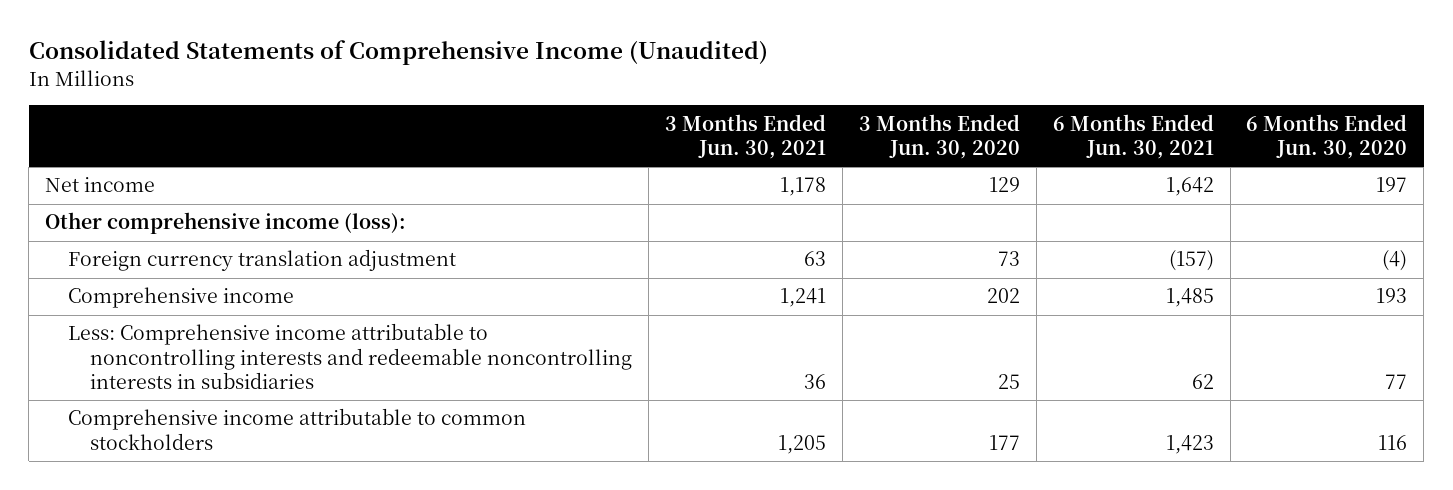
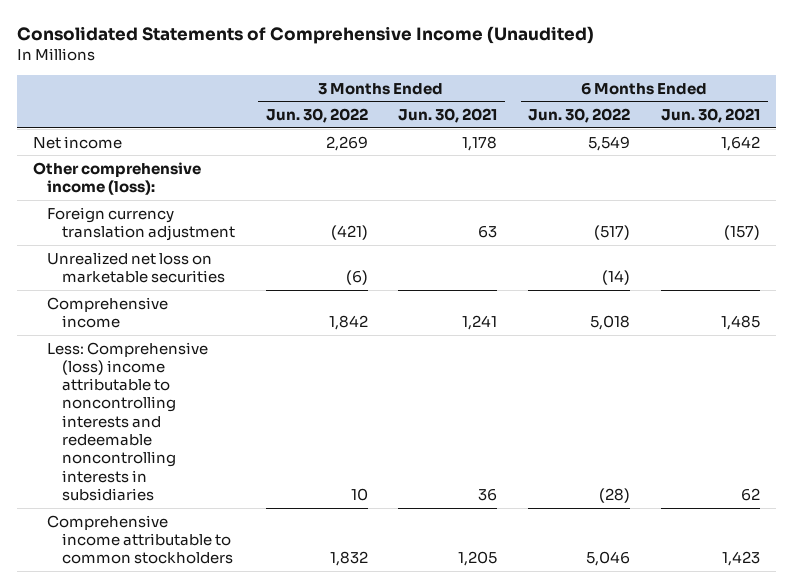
- | 3 Months Ended Jun. 30, 2021 | 3 Months Ended Jun. 30, 2020 | 6 Months Ended Jun. 30, 2021 | 6 Months Ended Jun. 30, 2020
+ | 3 Months Ended Jun. 30, 2022 | 3 Months Ended Jun. 30, 2021 | 6 Months Ended Jun. 30, 2022 | 6 Months Ended Jun. 30, 2021
+ Unrealized net loss on marketable securities | (6) | | (14) |
- Less: Comprehensive income attributable to noncontrolling interests and redeemable noncontrolling interests in subsidiaries | 36 | 25 | 62 | 77
+ Less: Comprehensive (loss) income attributable to noncontrolling interests and redeemable noncontrolling interests in subsidiaries | 10 | 36 | (28) | 62

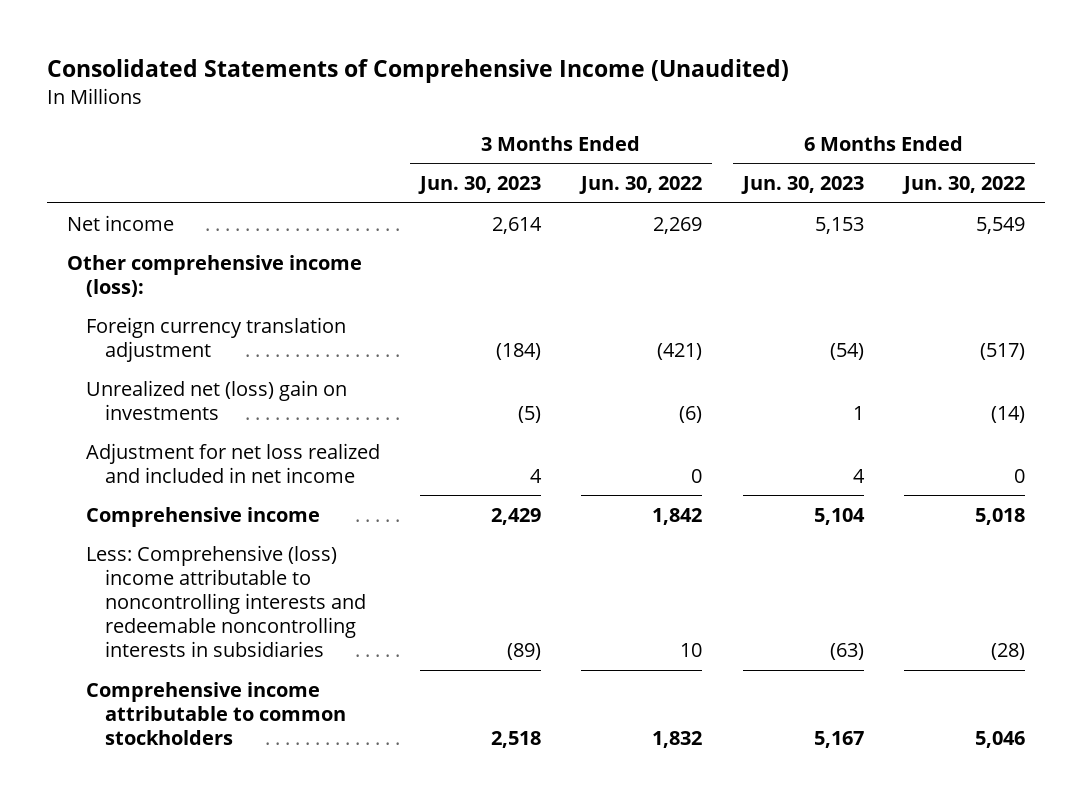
- | 3 Months Ended Jun. 30, 2022 | 3 Months Ended Jun. 30, 2021 | 6 Months Ended Jun. 30, 2022 | 6 Months Ended Jun. 30, 2021
+ | 3 Months Ended Jun. 30, 2023 | 3 Months Ended Jun. 30, 2022 | 6 Months Ended Jun. 30, 2023 | 6 Months Ended Jun. 30, 2022
- Unrealized net loss on marketable securities | (6) | | (14) |
+ Unrealized net (loss) gain on investments | (5) | (6) | 1 | (14)
+ Adjustment for net loss realized and included in net income | 4 | 0 | 4 | 0

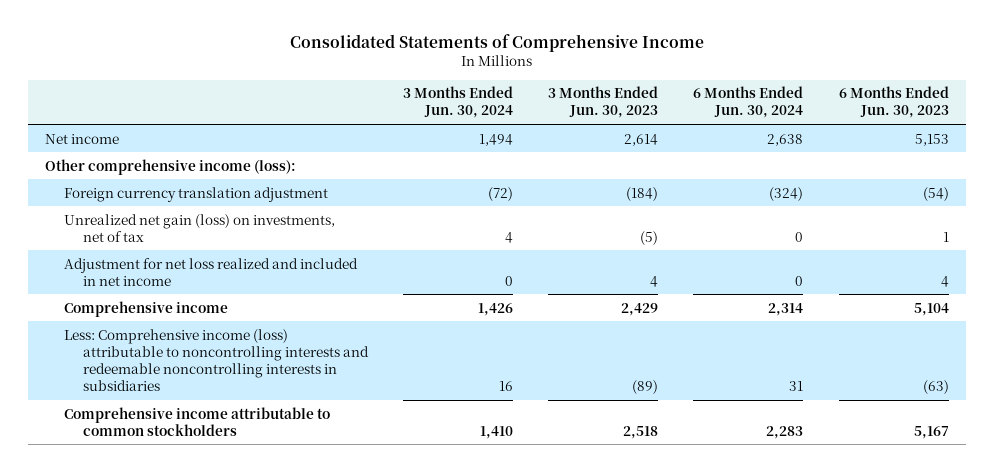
- Consolidated Statements of Comprehensive Income (Unaudited)
+ Consolidated Statements of Comprehensive Income
- | 3 Months Ended Jun. 30, 2023 | 3 Months Ended Jun. 30, 2022 | 6 Months Ended Jun. 30, 2023 | 6 Months Ended Jun. 30, 2022
+ | 3 Months Ended Jun. 30, 2024 | 3 Months Ended Jun. 30, 2023 | 6 Months Ended Jun. 30, 2024 | 6 Months Ended Jun. 30, 2023
- Unrealized net (loss) gain on investments | (5) | (6) | 1 | (14)
+ Unrealized net gain (loss) on investments, net of tax | 4 | (5) | 0 | 1
- Less: Comprehensive (loss) income attributable to noncontrolling interests and redeemable noncontrolling interests in subsidiaries | (89) | 10 | (63) | (28)
+ Less: Comprehensive income (loss) attributable to noncontrolling interests and redeemable noncontrolling interests in subsidiaries | 16 | (89) | 31 | (63)

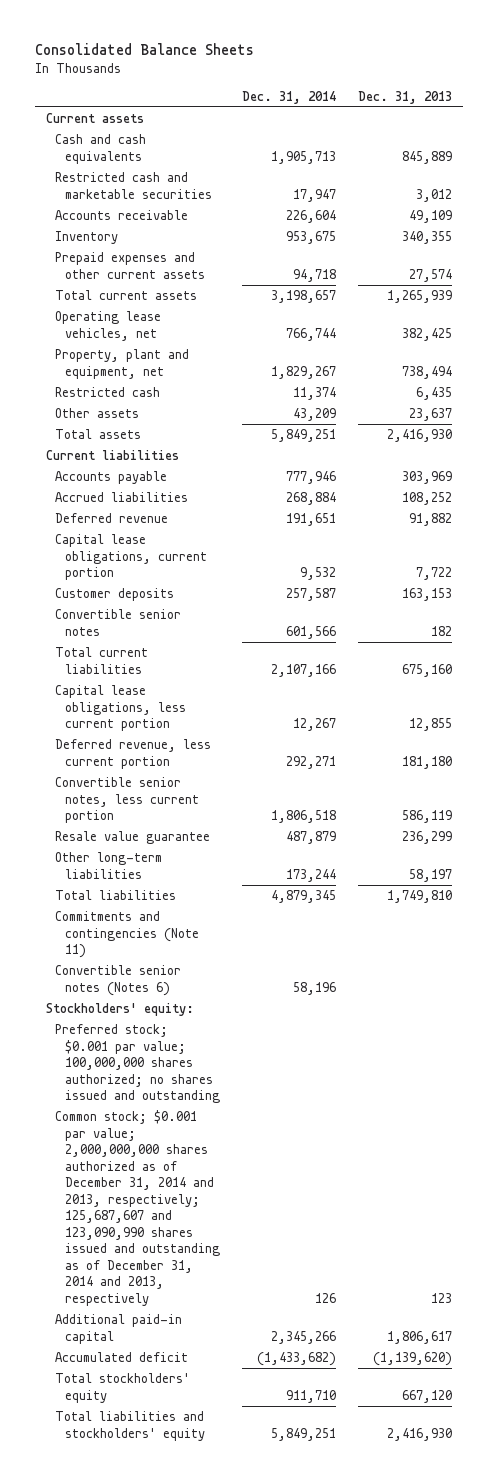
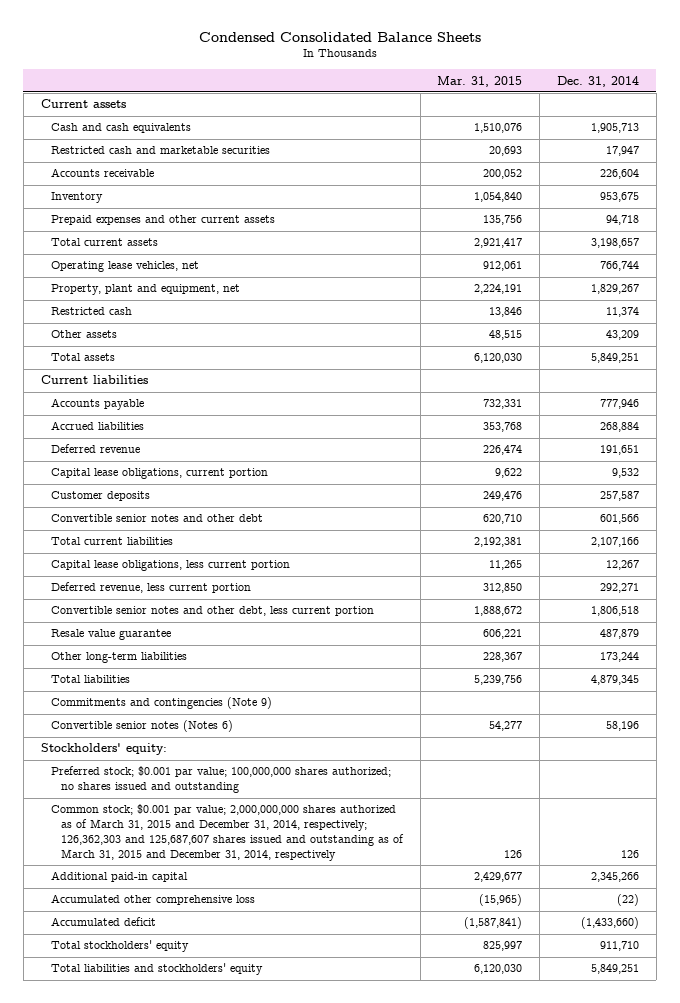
- Consolidated Balance Sheets
+ Condensed Consolidated Balance Sheets
- | Dec. 31, 2014 | Dec. 31, 2013
+ | Mar. 31, 2015 | Dec. 31, 2014
- Convertible senior notes | 601,566 | 182
+ Convertible senior notes and other debt | 620,710 | 601,566
- Convertible senior notes, less current portion | 1,806,518 | 586,119
+ Convertible senior notes and other debt, less current portion | 1,888,672 | 1,806,518
- Commitments and contingencies (Note 11)
+ Commitments and contingencies (Note 9)
- Common stock; $0.001 par value; 2,000,000,000 shares authorized as of December 31, 2014 and 2013, respectively; 125,687,607 and 123,090,990 shares issued and outstanding as of December 31, 2014 and 2013, respectively | 126 | 123
+ Common stock; $0.001 par value; 2,000,000,000 shares authorized as of March 31, 2015 and December 31, 2014, respectively; 126,362,303 and 125,687,607 shares issued and outstanding as of March 31, 2015 and December 31, 2014, respectively | 126 | 126
- Accumulated deficit | (1,433,682) | (1,139,620)
+ Accumulated other comprehensive loss | (15,965) | (22)
+ Accumulated deficit | (1,587,841) | (1,433,660)

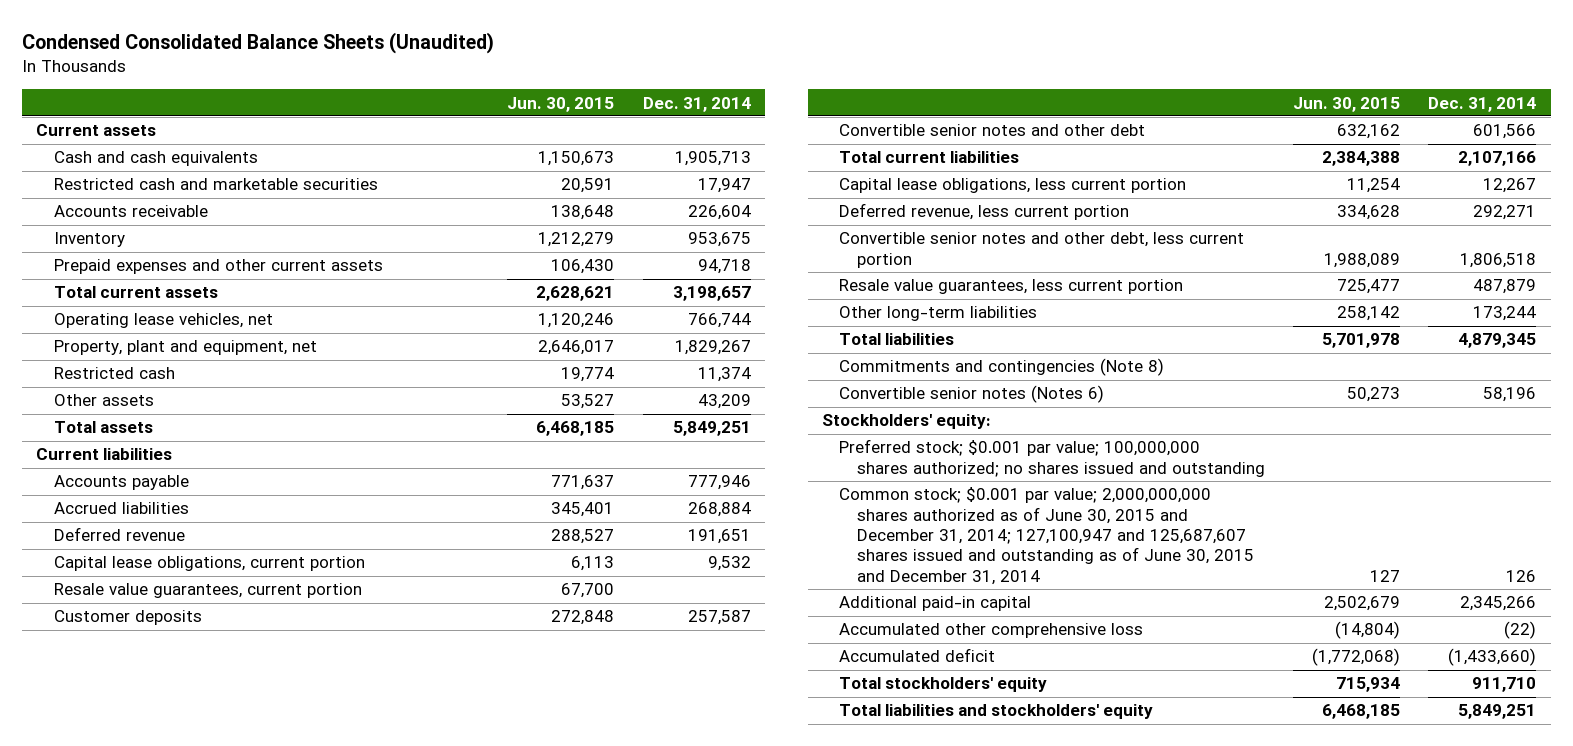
- Condensed Consolidated Balance Sheets
+ Condensed Consolidated Balance Sheets (Unaudited)
- | Mar. 31, 2015 | Dec. 31, 2014
+ | Jun. 30, 2015 | Dec. 31, 2014
+ Resale value guarantees, current portion | 67,700 |
- Resale value guarantee | 606,221 | 487,879
+ Resale value guarantees, less current portion | 725,477 | 487,879
- Commitments and contingencies (Note 9)
+ Commitments and contingencies (Note 8)
- Common stock; $0.001 par value; 2,000,000,000 shares authorized as of March 31, 2015 and December 31, 2014, respectively; 126,362,303 and 125,687,607 shares issued and outstanding as of March 31, 2015 and December 31, 2014, respectively | 126 | 126
+ Common stock; $0.001 par value; 2,000,000,000 shares authorized as of June 30, 2015 and December 31, 2014; 127,100,947 and 125,687,607 shares issued and outstanding as of June 30, 2015 and December 31, 2014 | 127 | 126

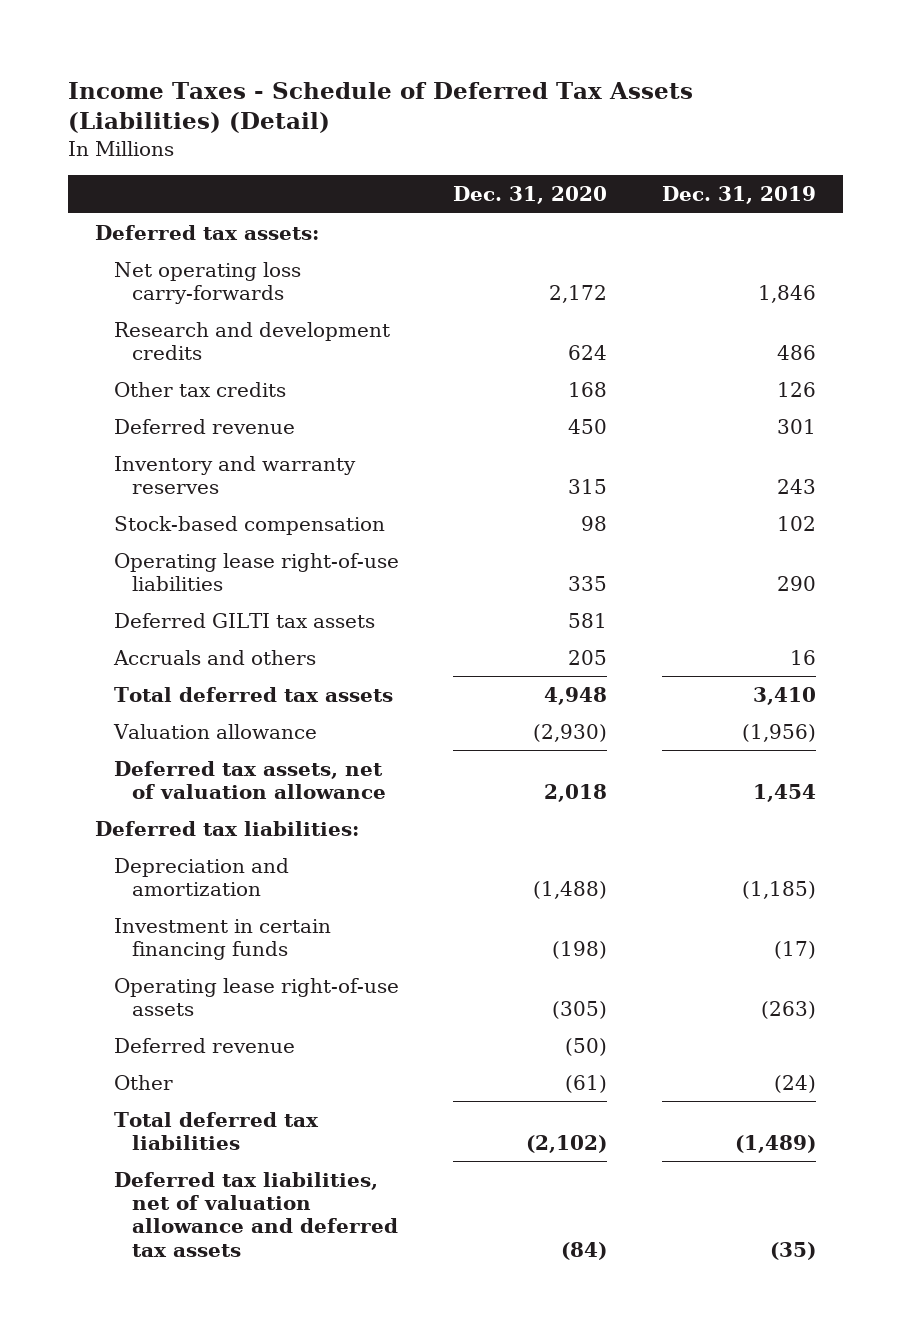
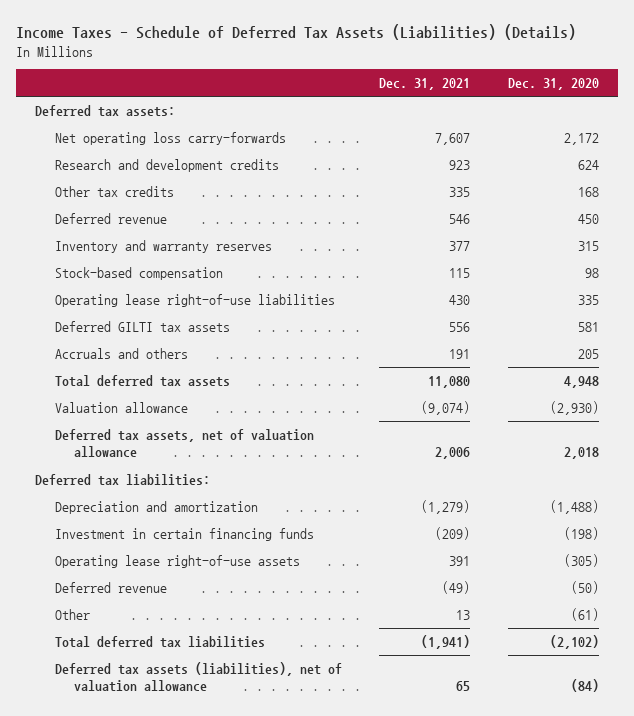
- Income Taxes - Schedule of Deferred Tax Assets (Liabilities) (Detail)
+ Income Taxes - Schedule of Deferred Tax Assets (Liabilities) (Details)
- | Dec. 31, 2020 | Dec. 31, 2019
+ | Dec. 31, 2021 | Dec. 31, 2020
- Deferred tax liabilities, net of valuation allowance and deferred tax assets | (84) | (35)
+ Deferred tax assets (liabilities), net of valuation allowance | 65 | (84)

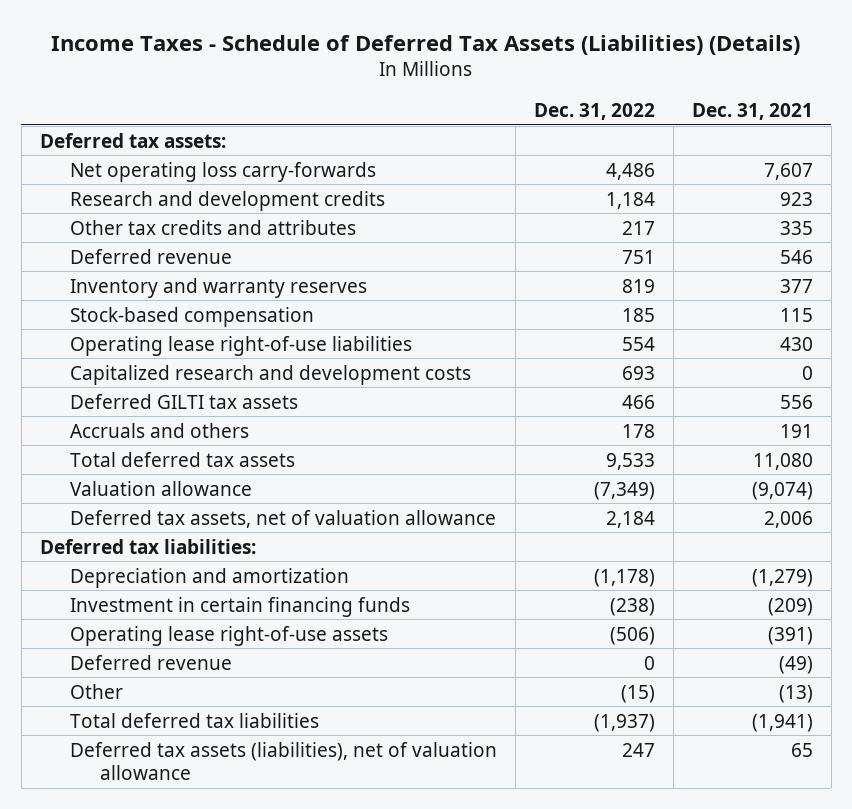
- | Dec. 31, 2021 | Dec. 31, 2020
+ | Dec. 31, 2022 | Dec. 31, 2021
- Other tax credits | 335 | 168
+ Other tax credits and attributes | 217 | 335
+ Capitalized research and development costs | 693 | 0
- Operating lease right-of-use assets | 391 | (305)
+ Operating lease right-of-use assets | (506) | (391)
- Other | 13 | (61)
+ Other | (15) | (13)

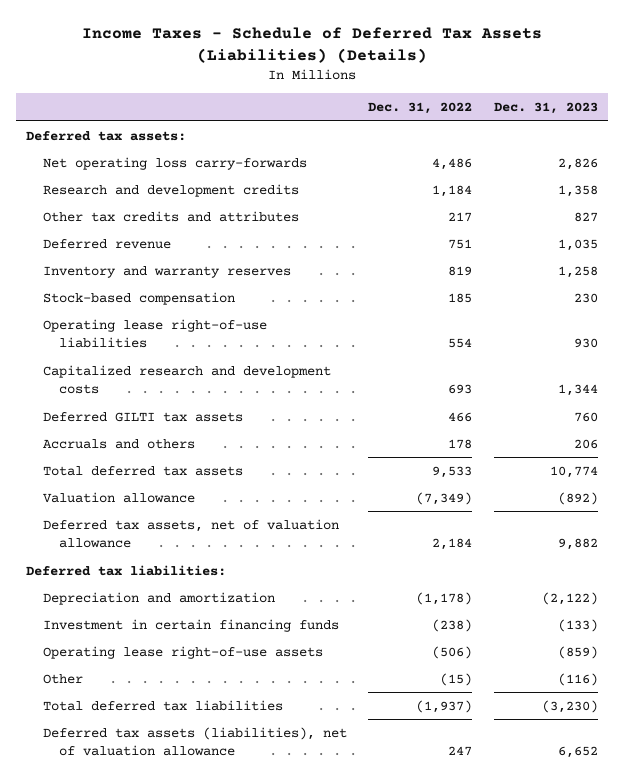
- | Dec. 31, 2022 | Dec. 31, 2021
+ | Dec. 31, 2022 | Dec. 31, 2023
- Deferred revenue | 0 | (49)

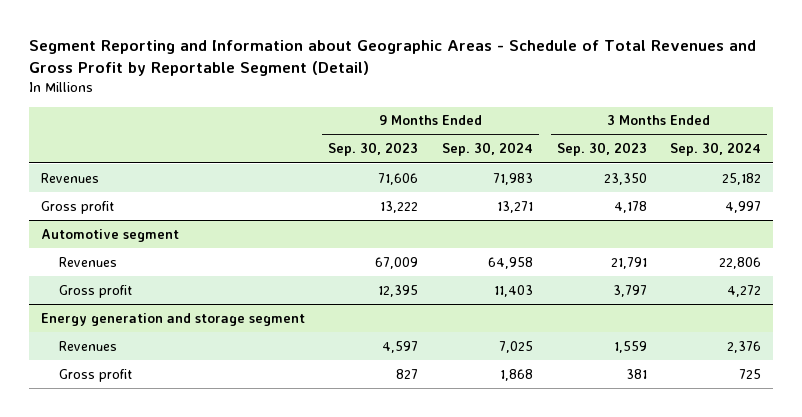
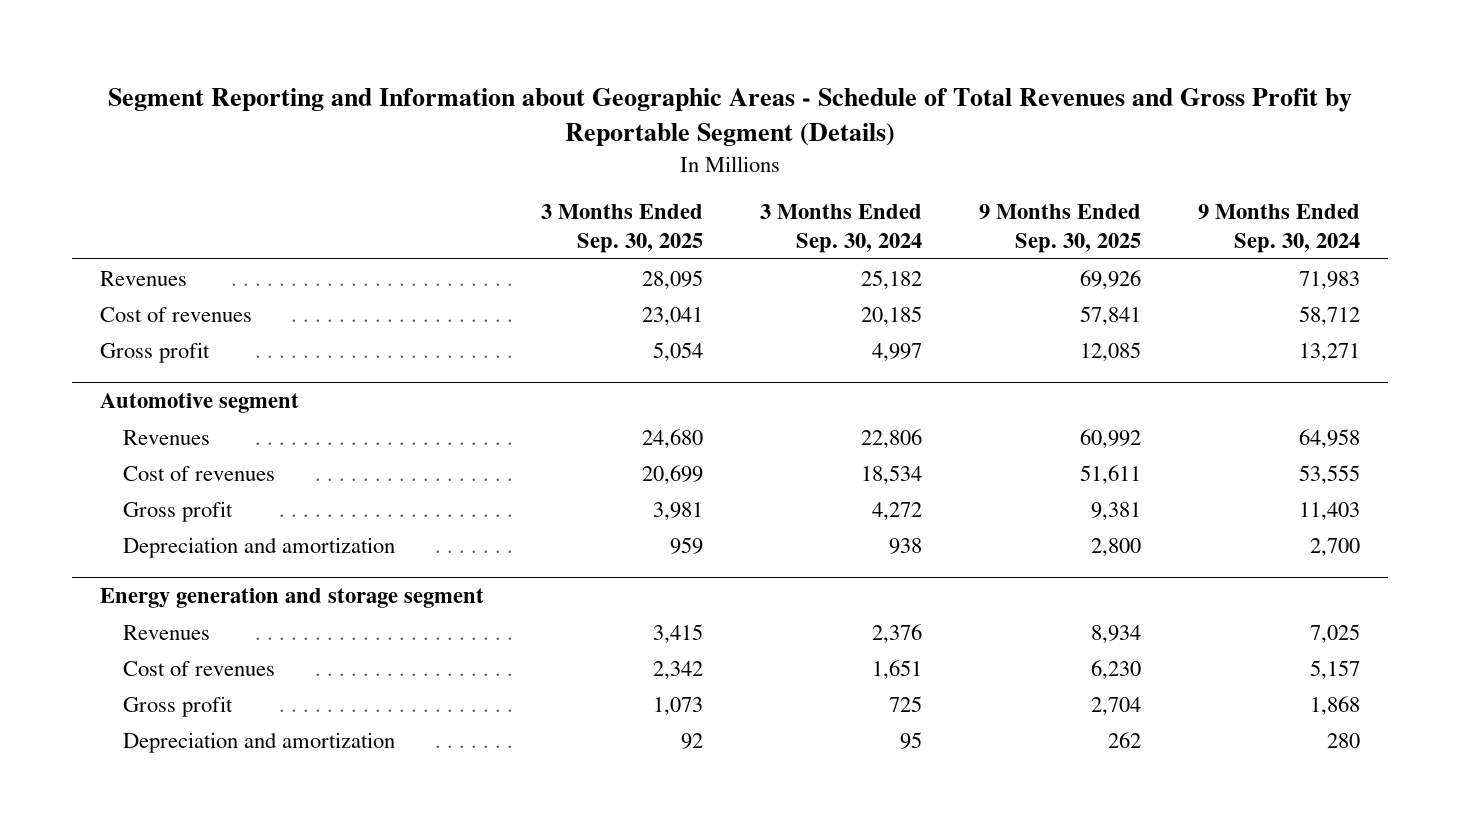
- Segment Reporting and Information about Geographic Areas - Schedule of Total Revenues and Gross Profit by Reportable Segment (Detail)
+ Segment Reporting and Information about Geographic Areas - Schedule of Total Revenues and Gross Profit by Reportable Segment (Details)
- | 9 Months Ended Sep. 30, 2023 | 9 Months Ended Sep. 30, 2024 | 3 Months Ended Sep. 30, 2023 | 3 Months Ended Sep. 30, 2024
+ | 3 Months Ended Sep. 30, 2025 | 3 Months Ended Sep. 30, 2024 | 9 Months Ended Sep. 30, 2025 | 9 Months Ended Sep. 30, 2024
+ Cost of revenues | 23,041 | 20,185 | 57,841 | 58,712
@ Automotive segment
+ Cost of revenues | 20,699 | 18,534 | 51,611 | 53,555
+ Depreciation and amortization | 959 | 938 | 2,800 | 2,700
@ Energy generation and storage segment
+ Cost of revenues | 2,342 | 1,651 | 6,230 | 5,157
+ Depreciation and amortization | 92 | 95 | 262 | 280

